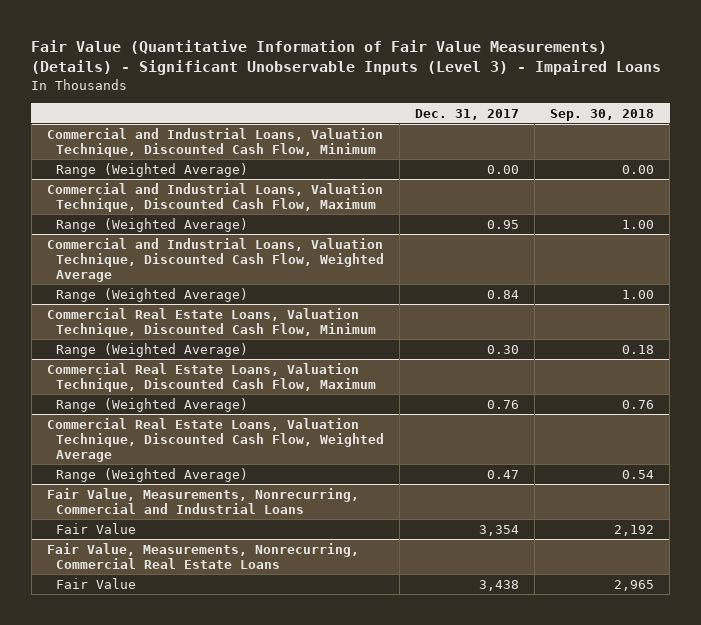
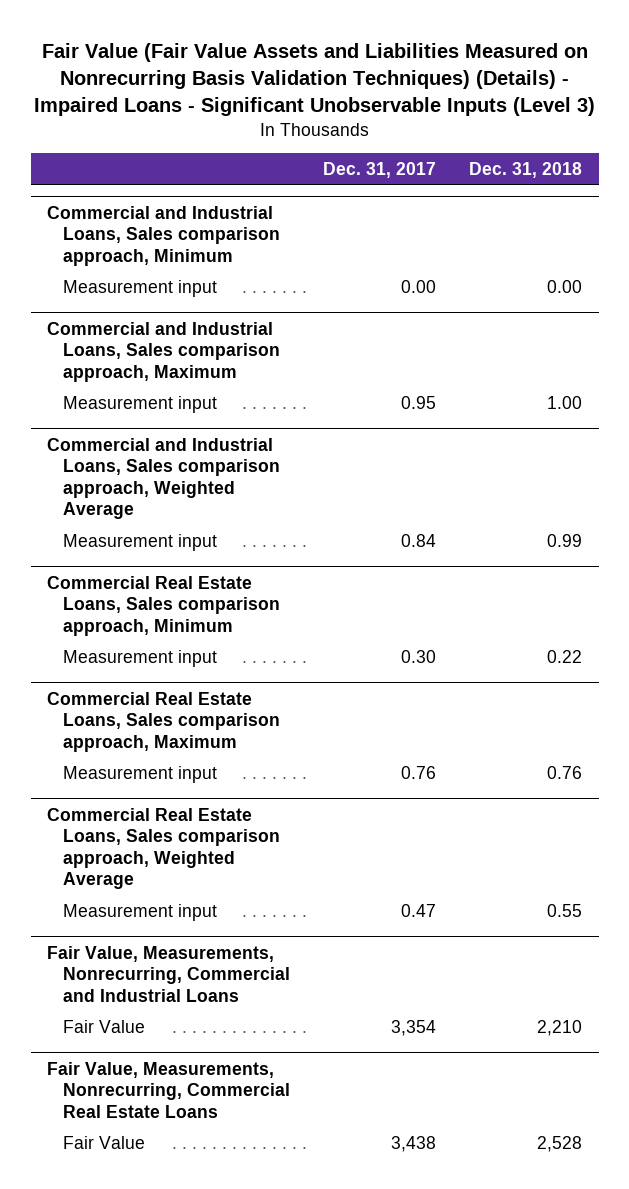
- Fair Value (Quantitative Information of Fair Value Measurements) (Details) - Significant Unobservable Inputs (Level 3) - Impaired Loans
+ Fair Value (Fair Value Assets and Liabilities Measured on Nonrecurring Basis Validation Techniques) (Details) - Impaired Loans - Significant Unobservable Inputs (Level 3)
- | Dec. 31, 2017 | Sep. 30, 2018
+ | Dec. 31, 2017 | Dec. 31, 2018
- Commercial and Industrial Loans, Valuation Technique, Discounted Cash Flow, Minimum
- Range (Weighted Average) | 0.00 | 0.00
- Commercial and Industrial Loans, Valuation Technique, Discounted Cash Flow, Maximum
- Range (Weighted Average) | 0.95 | 1.00
- Commercial and Industrial Loans, Valuation Technique, Discounted Cash Flow, Weighted Average
- Range (Weighted Average) | 0.84 | 1.00
- Commercial Real Estate Loans, Valuation Technique, Discounted Cash Flow, Minimum
- Range (Weighted Average) | 0.30 | 0.18
- Commercial Real Estate Loans, Valuation Technique, Discounted Cash Flow, Maximum
- Range (Weighted Average) | 0.76 | 0.76
- Commercial Real Estate Loans, Valuation Technique, Discounted Cash Flow, Weighted Average
- Range (Weighted Average) | 0.47 | 0.54
+ Commercial and Industrial Loans, Sales comparison approach, Minimum
+ Measurement input | 0.00 | 0.00
+ Commercial and Industrial Loans, Sales comparison approach, Maximum
+ Measurement input | 0.95 | 1.00
+ Commercial and Industrial Loans, Sales comparison approach, Weighted Average
+ Measurement input | 0.84 | 0.99
+ Commercial Real Estate Loans, Sales comparison approach, Minimum
+ Measurement input | 0.30 | 0.22
+ Commercial Real Estate Loans, Sales comparison approach, Maximum
+ Measurement input | 0.76 | 0.76
+ Commercial Real Estate Loans, Sales comparison approach, Weighted Average
+ Measurement input | 0.47 | 0.55

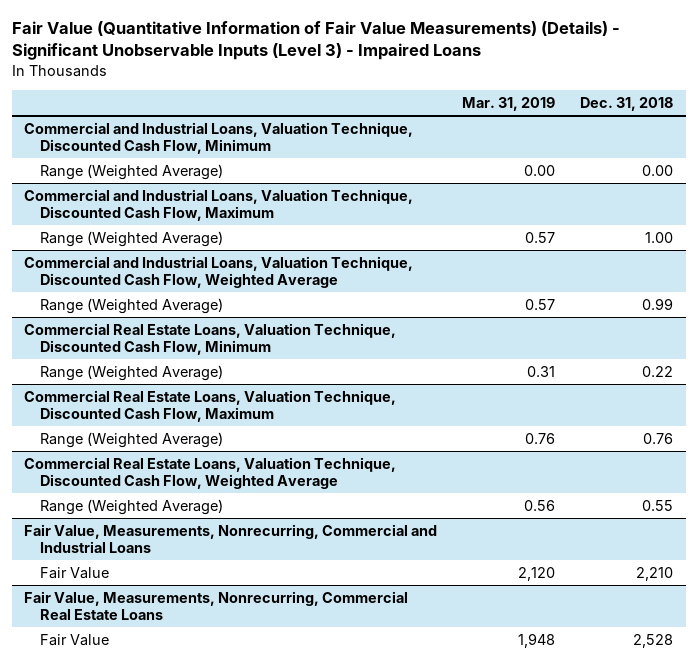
- Fair Value (Fair Value Assets and Liabilities Measured on Nonrecurring Basis Validation Techniques) (Details) - Impaired Loans - Significant Unobservable Inputs (Level 3)
+ Fair Value (Quantitative Information of Fair Value Measurements) (Details) - Significant Unobservable Inputs (Level 3) - Impaired Loans
- | Dec. 31, 2017 | Dec. 31, 2018
+ | Mar. 31, 2019 | Dec. 31, 2018
- Commercial and Industrial Loans, Sales comparison approach, Minimum
- Measurement input | 0.00 | 0.00
- Commercial and Industrial Loans, Sales comparison approach, Maximum
- Measurement input | 0.95 | 1.00
- Commercial and Industrial Loans, Sales comparison approach, Weighted Average
- Measurement input | 0.84 | 0.99
- Commercial Real Estate Loans, Sales comparison approach, Minimum
- Measurement input | 0.30 | 0.22
- Commercial Real Estate Loans, Sales comparison approach, Maximum
- Measurement input | 0.76 | 0.76
- Commercial Real Estate Loans, Sales comparison approach, Weighted Average
- Measurement input | 0.47 | 0.55
+ Commercial and Industrial Loans, Valuation Technique, Discounted Cash Flow, Minimum
+ Range (Weighted Average) | 0.00 | 0.00
+ Commercial and Industrial Loans, Valuation Technique, Discounted Cash Flow, Maximum
+ Range (Weighted Average) | 0.57 | 1.00
+ Commercial and Industrial Loans, Valuation Technique, Discounted Cash Flow, Weighted Average
+ Range (Weighted Average) | 0.57 | 0.99
+ Commercial Real Estate Loans, Valuation Technique, Discounted Cash Flow, Minimum
+ Range (Weighted Average) | 0.31 | 0.22
+ Commercial Real Estate Loans, Valuation Technique, Discounted Cash Flow, Maximum
+ Range (Weighted Average) | 0.76 | 0.76
+ Commercial Real Estate Loans, Valuation Technique, Discounted Cash Flow, Weighted Average
+ Range (Weighted Average) | 0.56 | 0.55

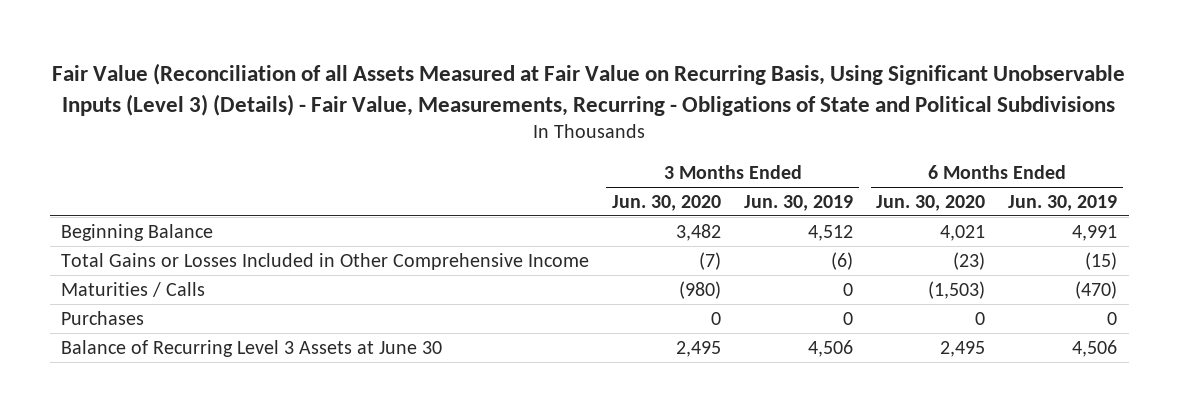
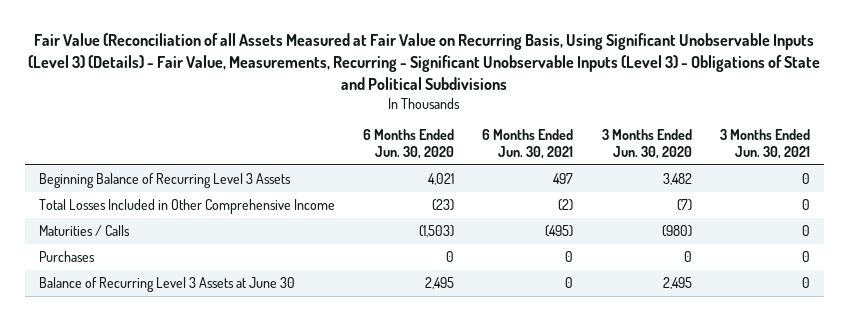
- Fair Value (Reconciliation of all Assets Measured at Fair Value on Recurring Basis, Using Significant Unobservable Inputs (Level 3) (Details) - Fair Value, Measurements, Recurring - Obligations of State and Political Subdivisions
+ Fair Value (Reconciliation of all Assets Measured at Fair Value on Recurring Basis, Using Significant Unobservable Inputs (Level 3) (Details) - Fair Value, Measurements, Recurring - Significant Unobservable Inputs (Level 3) - Obligations of State and Political Subdivisions
- | 3 Months Ended Jun. 30, 2020 | 3 Months Ended Jun. 30, 2019 | 6 Months Ended Jun. 30, 2020 | 6 Months Ended Jun. 30, 2019
+ | 6 Months Ended Jun. 30, 2020 | 6 Months Ended Jun. 30, 2021 | 3 Months Ended Jun. 30, 2020 | 3 Months Ended Jun. 30, 2021
- Beginning Balance | 3,482 | 4,512 | 4,021 | 4,991
- Total Gains or Losses Included in Other Comprehensive Income | (7) | (6) | (23) | (15)
+ Beginning Balance of Recurring Level 3 Assets | 4,021 | 497 | 3,482 | 0
+ Total Losses Included in Other Comprehensive Income | (23) | (2) | (7) | 0

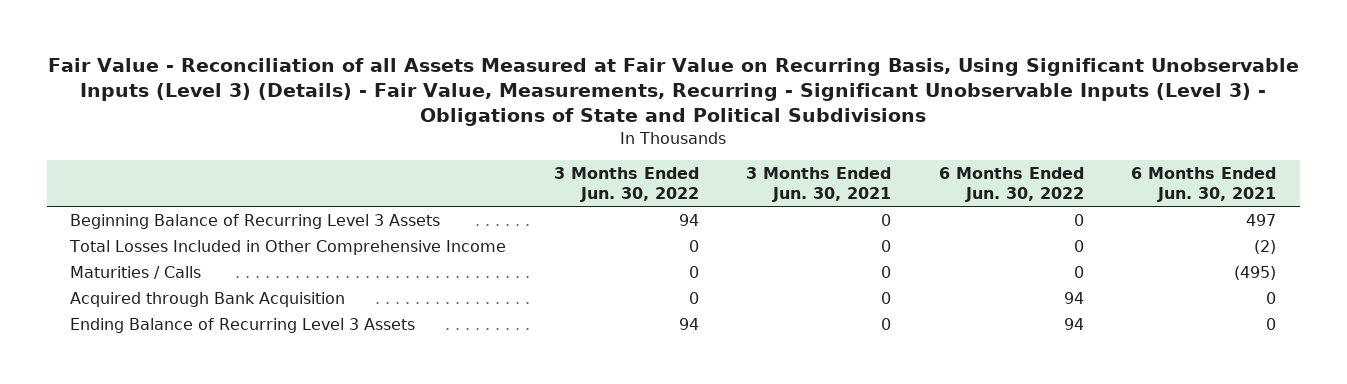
- Fair Value (Reconciliation of all Assets Measured at Fair Value on Recurring Basis, Using Significant Unobservable Inputs (Level 3) (Details) - Fair Value, Measurements, Recurring - Significant Unobservable Inputs (Level 3) - Obligations of State and Political Subdivisions
+ Fair Value - Reconciliation of all Assets Measured at Fair Value on Recurring Basis, Using Significant Unobservable Inputs (Level 3) (Details) - Fair Value, Measurements, Recurring - Significant Unobservable Inputs (Level 3) - Obligations of State and Political Subdivisions
- | 6 Months Ended Jun. 30, 2020 | 6 Months Ended Jun. 30, 2021 | 3 Months Ended Jun. 30, 2020 | 3 Months Ended Jun. 30, 2021
+ | 3 Months Ended Jun. 30, 2022 | 3 Months Ended Jun. 30, 2021 | 6 Months Ended Jun. 30, 2022 | 6 Months Ended Jun. 30, 2021
- Purchases | 0 | 0 | 0 | 0
- Balance of Recurring Level 3 Assets at June 30 | 2,495 | 0 | 2,495 | 0
+ Acquired through Bank Acquisition | 0 | 0 | 94 | 0
+ Ending Balance of Recurring Level 3 Assets | 94 | 0 | 94 | 0

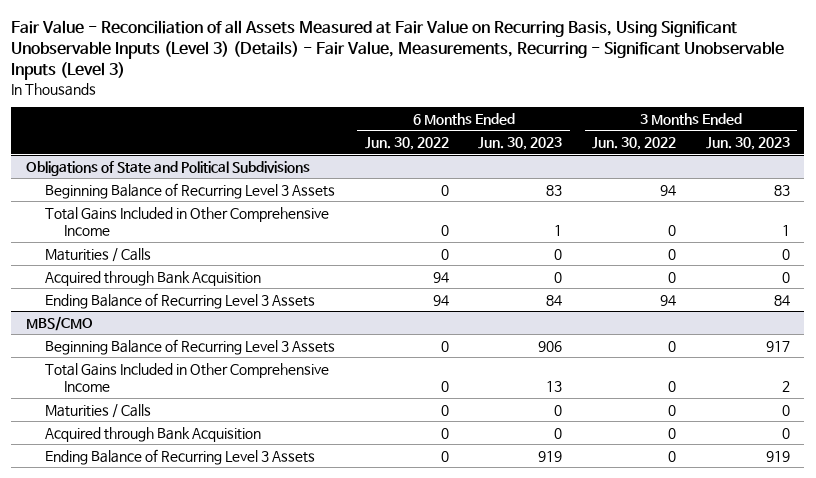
- Fair Value - Reconciliation of all Assets Measured at Fair Value on Recurring Basis, Using Significant Unobservable Inputs (Level 3) (Details) - Fair Value, Measurements, Recurring - Significant Unobservable Inputs (Level 3) - Obligations of State and Political Subdivisions
+ Fair Value - Reconciliation of all Assets Measured at Fair Value on Recurring Basis, Using Significant Unobservable Inputs (Level 3) (Details) - Fair Value, Measurements, Recurring - Significant Unobservable Inputs (Level 3)
- | 3 Months Ended Jun. 30, 2022 | 3 Months Ended Jun. 30, 2021 | 6 Months Ended Jun. 30, 2022 | 6 Months Ended Jun. 30, 2021
+ | 6 Months Ended Jun. 30, 2022 | 6 Months Ended Jun. 30, 2023 | 3 Months Ended Jun. 30, 2022 | 3 Months Ended Jun. 30, 2023
+ Obligations of State and Political Subdivisions
- Total Losses Included in Other Comprehensive Income | 0 | 0 | 0 | (2)
+ Total Gains Included in Other Comprehensive Income | 0 | 1 | 0 | 1
+ MBS/CMO
+ Beginning Balance of Recurring Level 3 Assets | 0 | 906 | 0 | 917
+ Total Gains Included in Other Comprehensive Income | 0 | 13 | 0 | 2
+ Maturities / Calls | 0 | 0 | 0 | 0
+ Acquired through Bank Acquisition | 0 | 0 | 0 | 0
+ Ending Balance of Recurring Level 3 Assets | 0 | 919 | 0 | 919

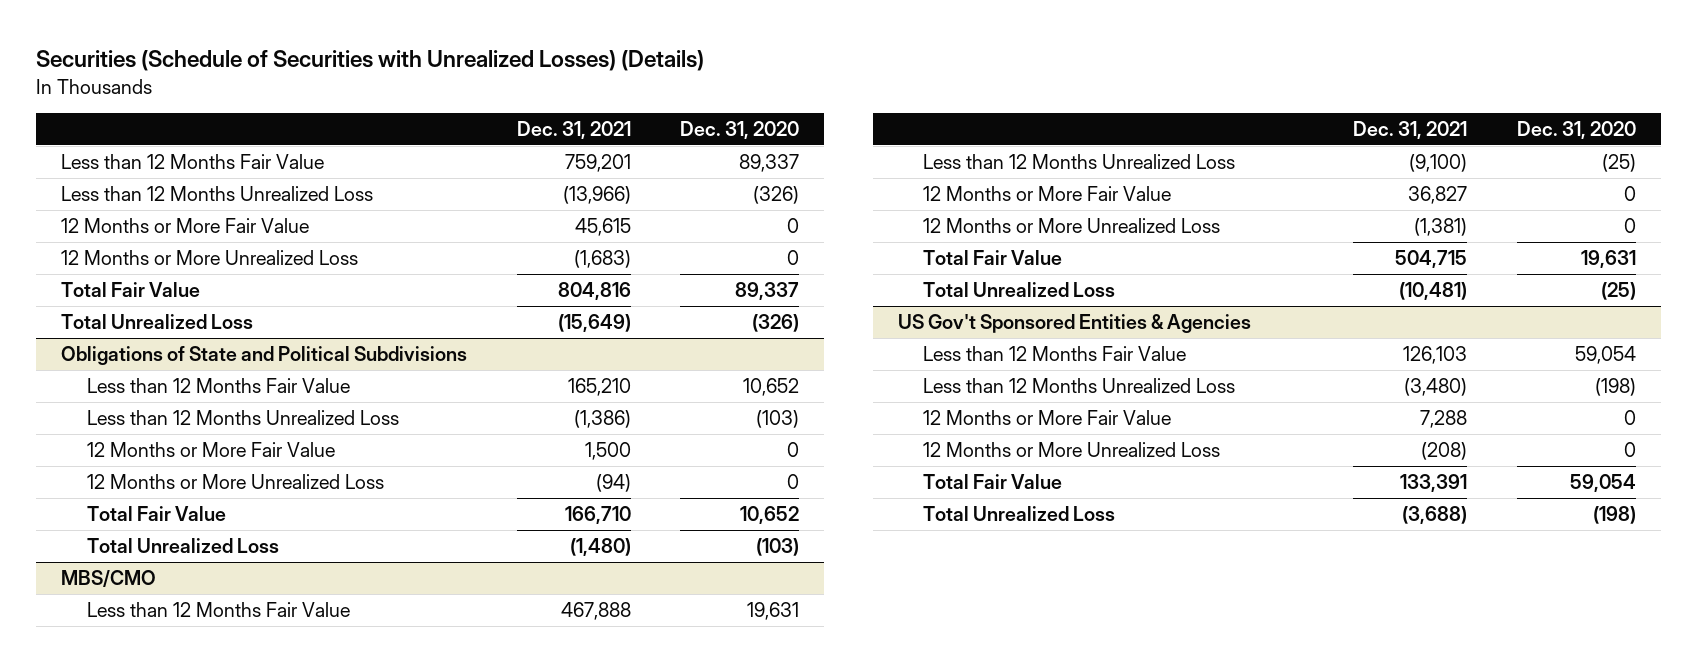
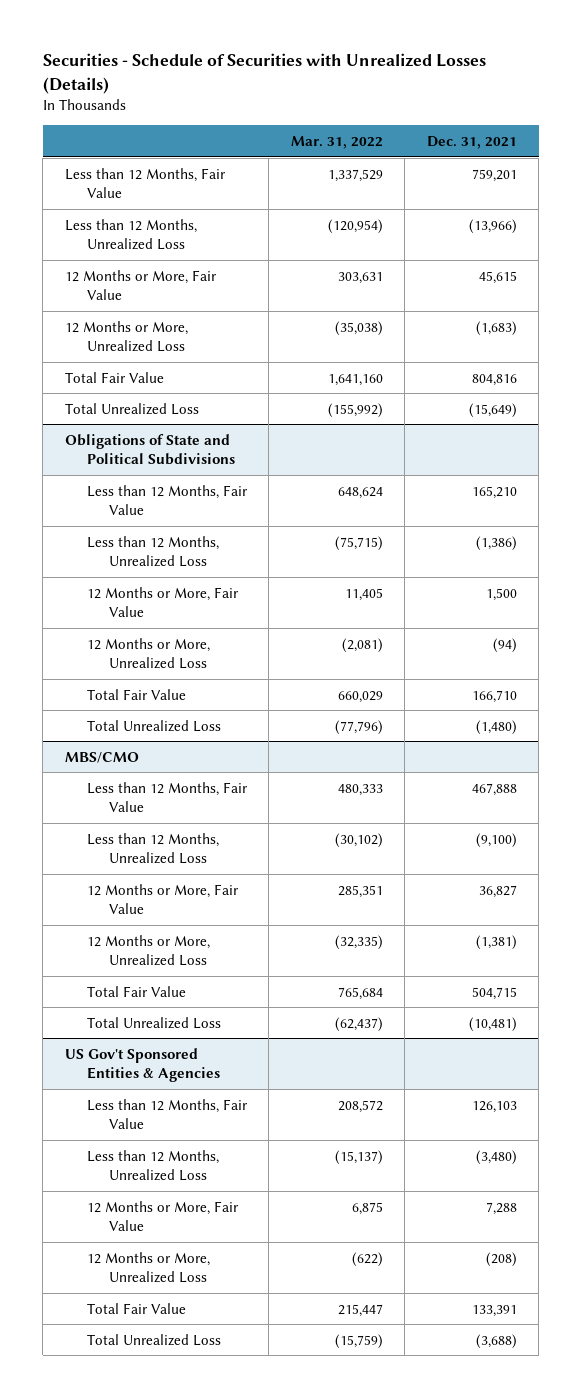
- Securities (Schedule of Securities with Unrealized Losses) (Details)
+ Securities - Schedule of Securities with Unrealized Losses (Details)
- | Dec. 31, 2021 | Dec. 31, 2020
+ | Mar. 31, 2022 | Dec. 31, 2021
- Less than 12 Months Fair Value | 759,201 | 89,337
- Less than 12 Months Unrealized Loss | (13,966) | (326)
- 12 Months or More Fair Value | 45,615 | 0
- 12 Months or More Unrealized Loss | (1,683) | 0
+ Less than 12 Months, Fair Value | 1,337,529 | 759,201
+ Less than 12 Months, Unrealized Loss | (120,954) | (13,966)
+ 12 Months or More, Fair Value | 303,631 | 45,615
+ 12 Months or More, Unrealized Loss | (35,038) | (1,683)
@ Obligations of State and Political Subdivisions
- Less than 12 Months Fair Value | 165,210 | 10,652
- Less than 12 Months Unrealized Loss | (1,386) | (103)
- 12 Months or More Fair Value | 1,500 | 0
- 12 Months or More Unrealized Loss | (94) | 0
+ Less than 12 Months, Fair Value | 648,624 | 165,210
+ Less than 12 Months, Unrealized Loss | (75,715) | (1,386)
+ 12 Months or More, Fair Value | 11,405 | 1,500
+ 12 Months or More, Unrealized Loss | (2,081) | (94)
@ MBS/CMO
- Less than 12 Months Fair Value | 467,888 | 19,631
- Less than 12 Months Unrealized Loss | (9,100) | (25)
- 12 Months or More Fair Value | 36,827 | 0
- 12 Months or More Unrealized Loss | (1,381) | 0
+ Less than 12 Months, Fair Value | 480,333 | 467,888
+ Less than 12 Months, Unrealized Loss | (30,102) | (9,100)
+ 12 Months or More, Fair Value | 285,351 | 36,827
+ 12 Months or More, Unrealized Loss | (32,335) | (1,381)
@ US Gov't Sponsored Entities & Agencies
- Less than 12 Months Fair Value | 126,103 | 59,054
- Less than 12 Months Unrealized Loss | (3,480) | (198)
- 12 Months or More Fair Value | 7,288 | 0
- 12 Months or More Unrealized Loss | (208) | 0
+ Less than 12 Months, Fair Value | 208,572 | 126,103
+ Less than 12 Months, Unrealized Loss | (15,137) | (3,480)
+ 12 Months or More, Fair Value | 6,875 | 7,288
+ 12 Months or More, Unrealized Loss | (622) | (208)

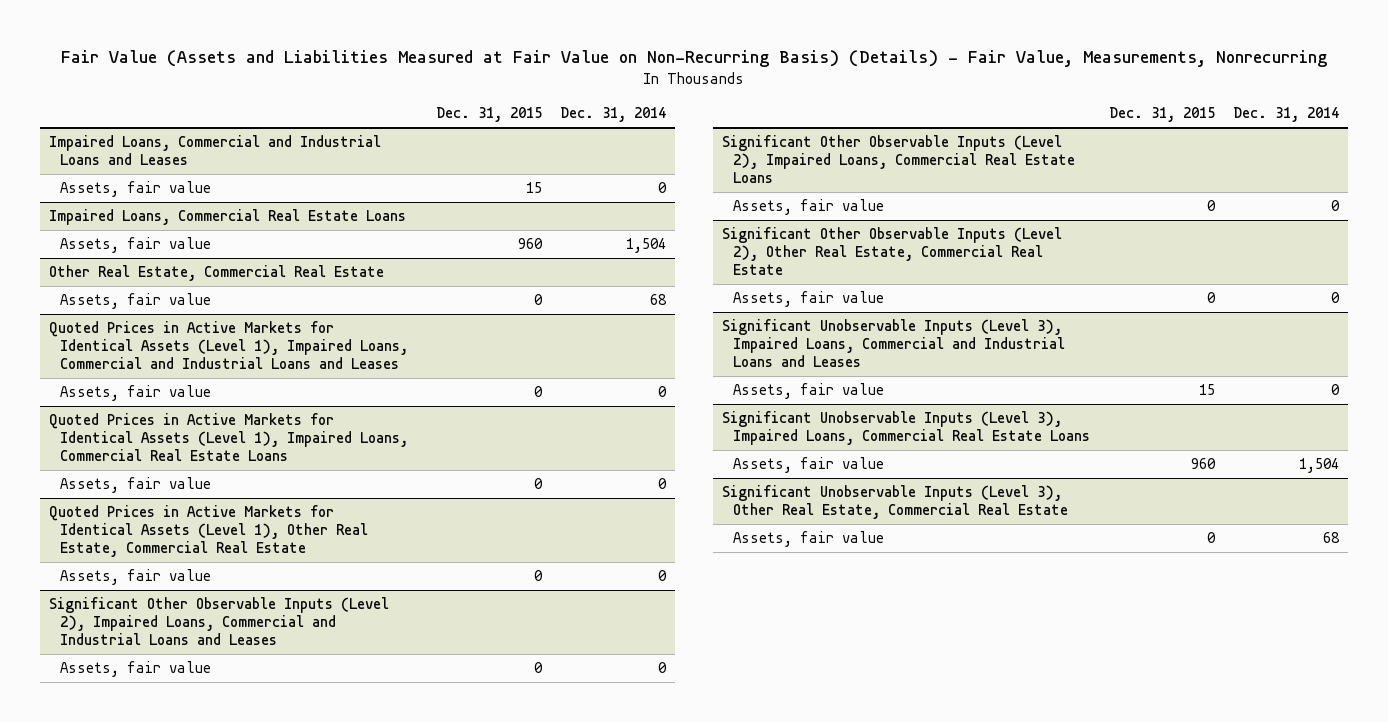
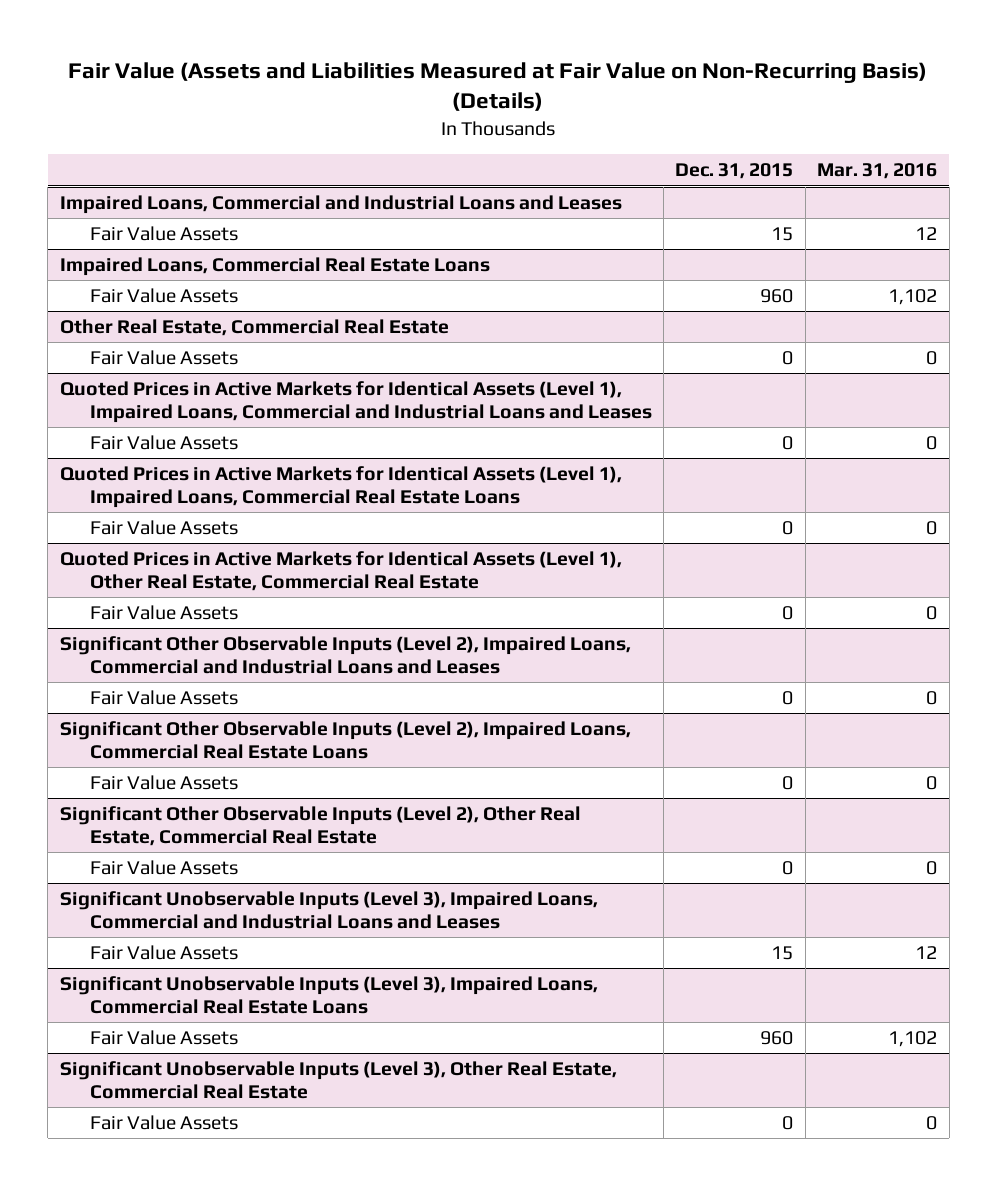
- Fair Value (Assets and Liabilities Measured at Fair Value on Non-Recurring Basis) (Details) - Fair Value, Measurements, Nonrecurring
+ Fair Value (Assets and Liabilities Measured at Fair Value on Non-Recurring Basis) (Details)
- | Dec. 31, 2015 | Dec. 31, 2014
+ | Dec. 31, 2015 | Mar. 31, 2016
@ Impaired Loans, Commercial and Industrial Loans and Leases
- Assets, fair value | 15 | 0
+ Fair Value Assets | 15 | 12
@ Impaired Loans, Commercial Real Estate Loans
- Assets, fair value | 960 | 1,504
+ Fair Value Assets | 960 | 1,102
@ Other Real Estate, Commercial Real Estate
- Assets, fair value | 0 | 68
+ Fair Value Assets | 0 | 0
@ Quoted Prices in Active Markets for Identical Assets (Level 1), Impaired Loans, Commercial and Industrial Loans and Leases
- Assets, fair value | 0 | 0
+ Fair Value Assets | 0 | 0
@ Quoted Prices in Active Markets for Identical Assets (Level 1), Impaired Loans, Commercial Real Estate Loans
- Assets, fair value | 0 | 0
+ Fair Value Assets | 0 | 0
@ Quoted Prices in Active Markets for Identical Assets (Level 1), Other Real Estate, Commercial Real Estate
- Assets, fair value | 0 | 0
+ Fair Value Assets | 0 | 0
@ Significant Other Observable Inputs (Level 2), Impaired Loans, Commercial and Industrial Loans and Leases
- Assets, fair value | 0 | 0
+ Fair Value Assets | 0 | 0
@ Significant Other Observable Inputs (Level 2), Impaired Loans, Commercial Real Estate Loans
- Assets, fair value | 0 | 0
+ Fair Value Assets | 0 | 0
@ Significant Other Observable Inputs (Level 2), Other Real Estate, Commercial Real Estate
- Assets, fair value | 0 | 0
+ Fair Value Assets | 0 | 0
@ Significant Unobservable Inputs (Level 3), Impaired Loans, Commercial and Industrial Loans and Leases
- Assets, fair value | 15 | 0
+ Fair Value Assets | 15 | 12
@ Significant Unobservable Inputs (Level 3), Impaired Loans, Commercial Real Estate Loans
- Assets, fair value | 960 | 1,504
+ Fair Value Assets | 960 | 1,102
@ Significant Unobservable Inputs (Level 3), Other Real Estate, Commercial Real Estate
- Assets, fair value | 0 | 68
+ Fair Value Assets | 0 | 0

